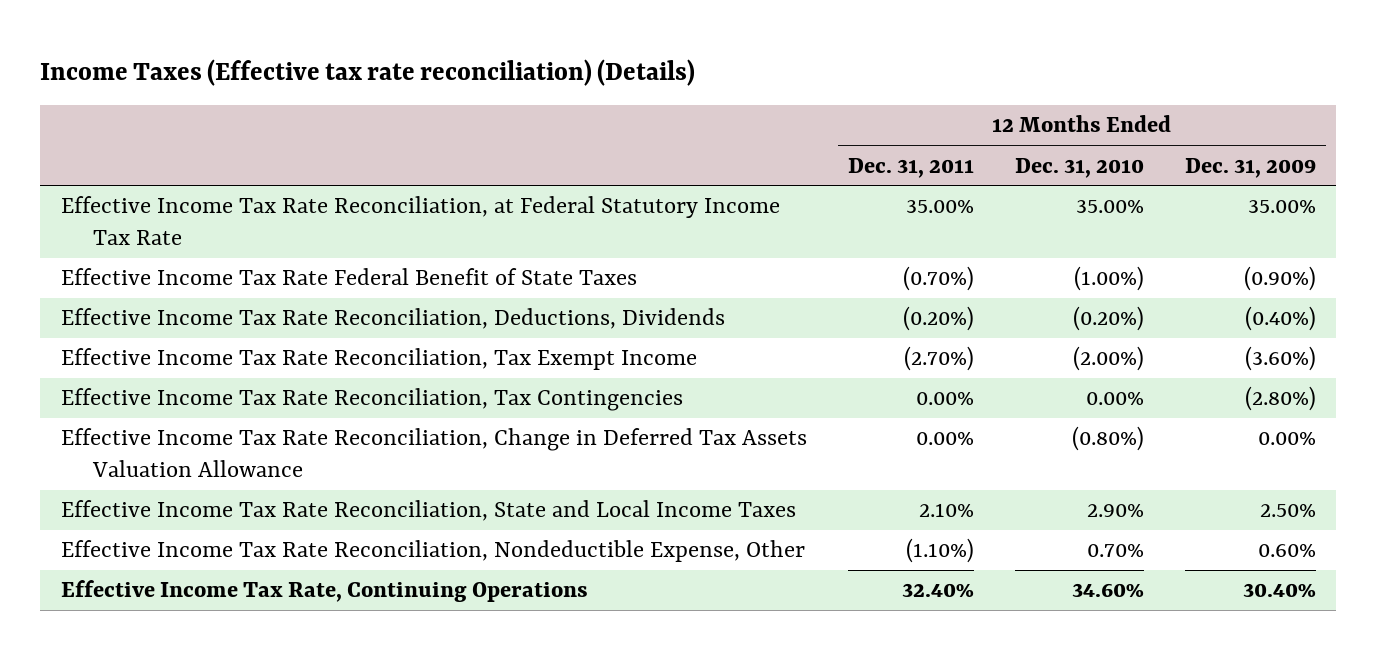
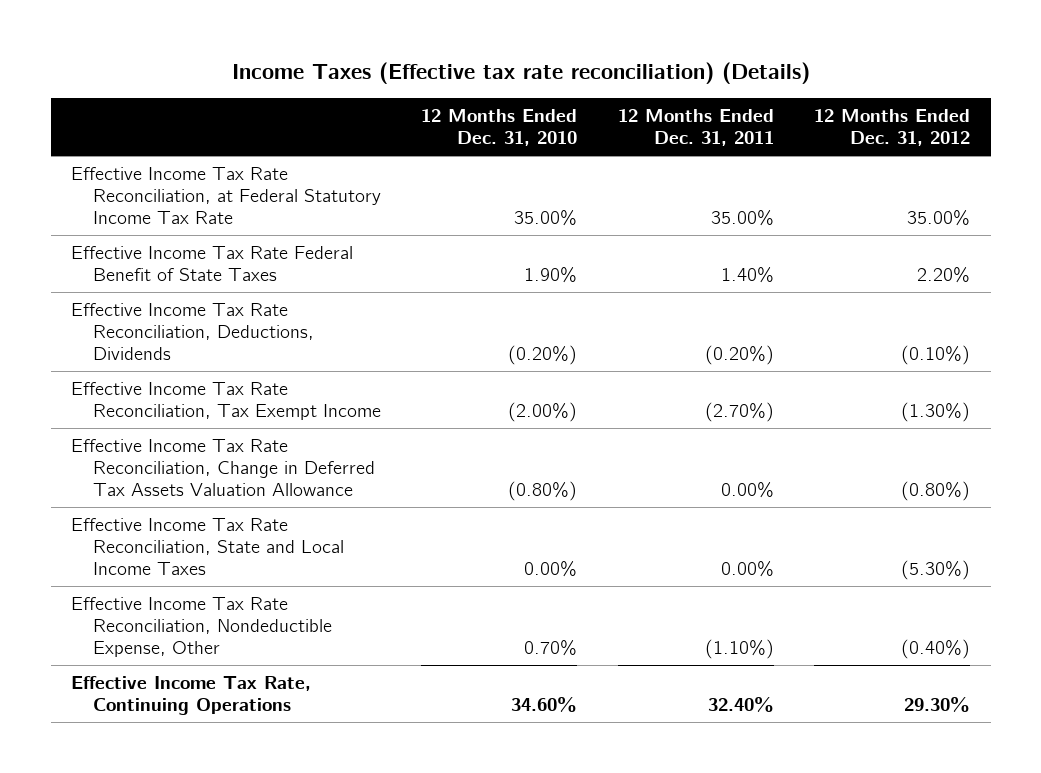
- | 12 Months Ended Dec. 31, 2011 | 12 Months Ended Dec. 31, 2010 | 12 Months Ended Dec. 31, 2009
+ | 12 Months Ended Dec. 31, 2010 | 12 Months Ended Dec. 31, 2011 | 12 Months Ended Dec. 31, 2012
- Effective Income Tax Rate Federal Benefit of State Taxes | (0.70%) | (1.00%) | (0.90%)
+ Effective Income Tax Rate Federal Benefit of State Taxes | 1.90% | 1.40% | 2.20%
- Effective Income Tax Rate Reconciliation, Tax Contingencies | 0.00% | 0.00% | (2.80%)
- Effective Income Tax Rate Reconciliation, State and Local Income Taxes | 2.10% | 2.90% | 2.50%
+ Effective Income Tax Rate Reconciliation, State and Local Income Taxes | 0.00% | 0.00% | (5.30%)

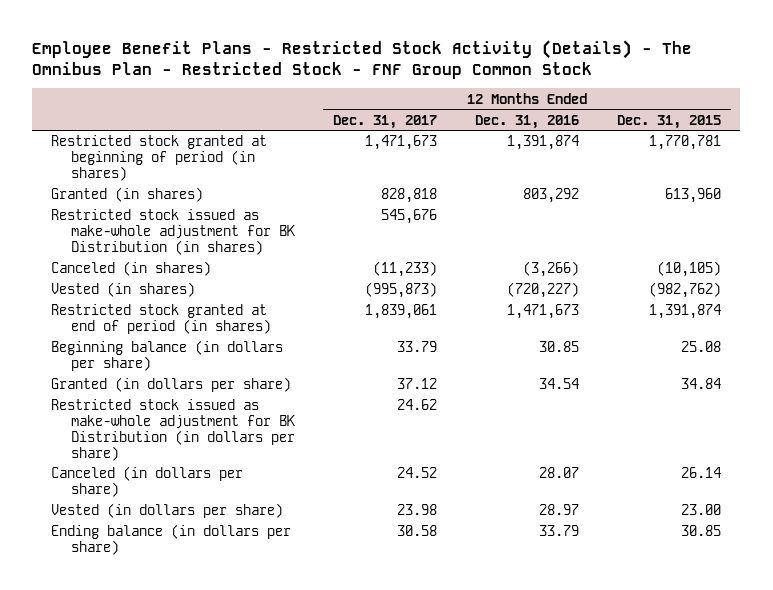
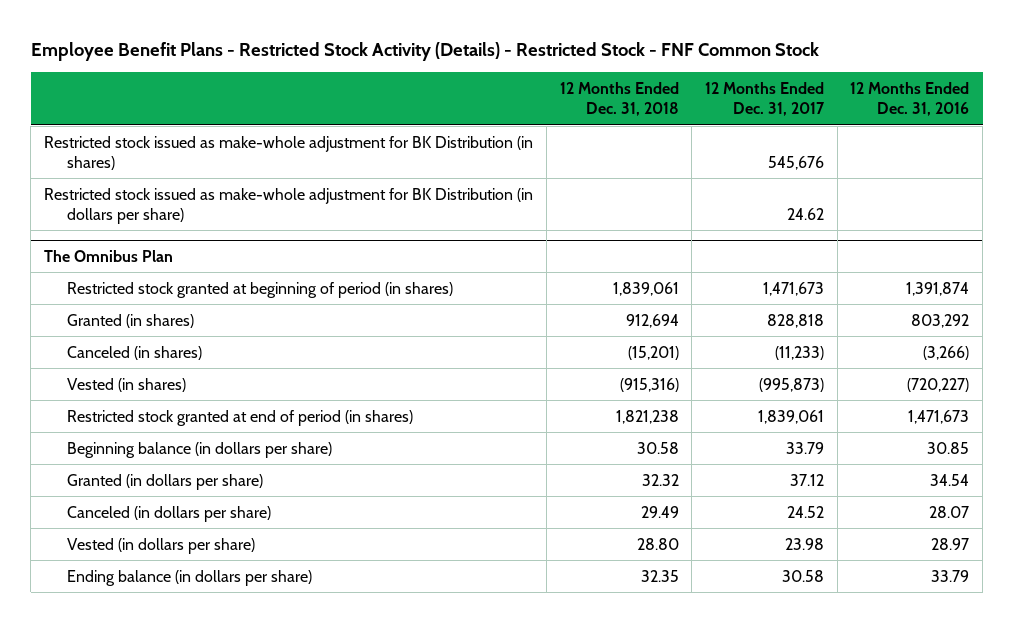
- Employee Benefit Plans - Restricted Stock Activity (Details) - The Omnibus Plan - Restricted Stock - FNF Group Common Stock
+ Employee Benefit Plans - Restricted Stock Activity (Details) - Restricted Stock - FNF Common Stock
- | 12 Months Ended Dec. 31, 2017 | 12 Months Ended Dec. 31, 2016 | 12 Months Ended Dec. 31, 2015
+ | 12 Months Ended Dec. 31, 2018 | 12 Months Ended Dec. 31, 2017 | 12 Months Ended Dec. 31, 2016
moved up: Restricted stock issued as make-whole adjustment for BK Distribution (in shares) | | 545,676 |
moved up: Restricted stock issued as make-whole adjustment for BK Distribution (in dollars per share) | | 24.62 |
+ The Omnibus Plan

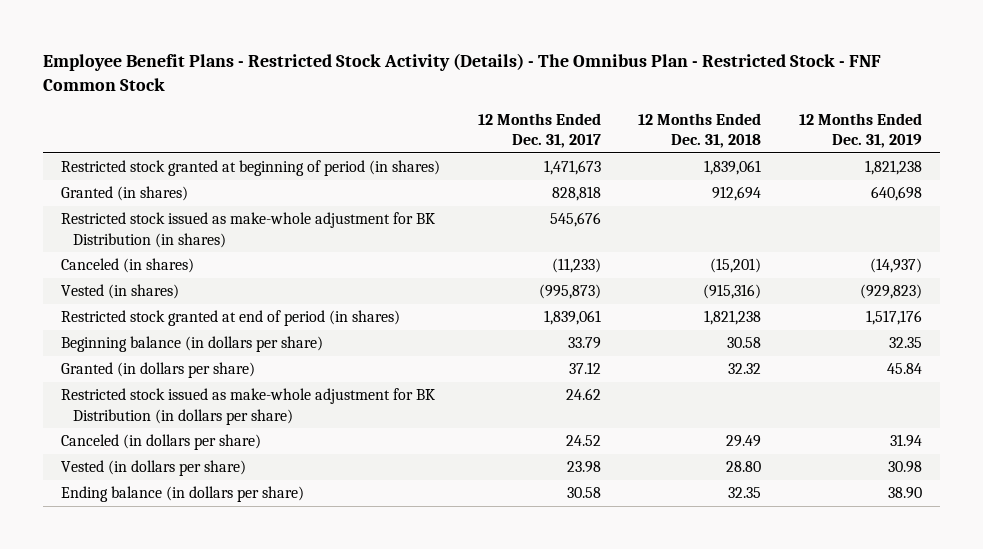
- Employee Benefit Plans - Restricted Stock Activity (Details) - Restricted Stock - FNF Common Stock
+ Employee Benefit Plans - Restricted Stock Activity (Details) - The Omnibus Plan - Restricted Stock - FNF Common Stock
- | 12 Months Ended Dec. 31, 2018 | 12 Months Ended Dec. 31, 2017 | 12 Months Ended Dec. 31, 2016
+ | 12 Months Ended Dec. 31, 2017 | 12 Months Ended Dec. 31, 2018 | 12 Months Ended Dec. 31, 2019
- The Omnibus Plan
moved down: Restricted stock issued as make-whole adjustment for BK Distribution (in shares) | 545,676 | |
moved down: Restricted stock issued as make-whole adjustment for BK Distribution (in dollars per share) | 24.62 | |

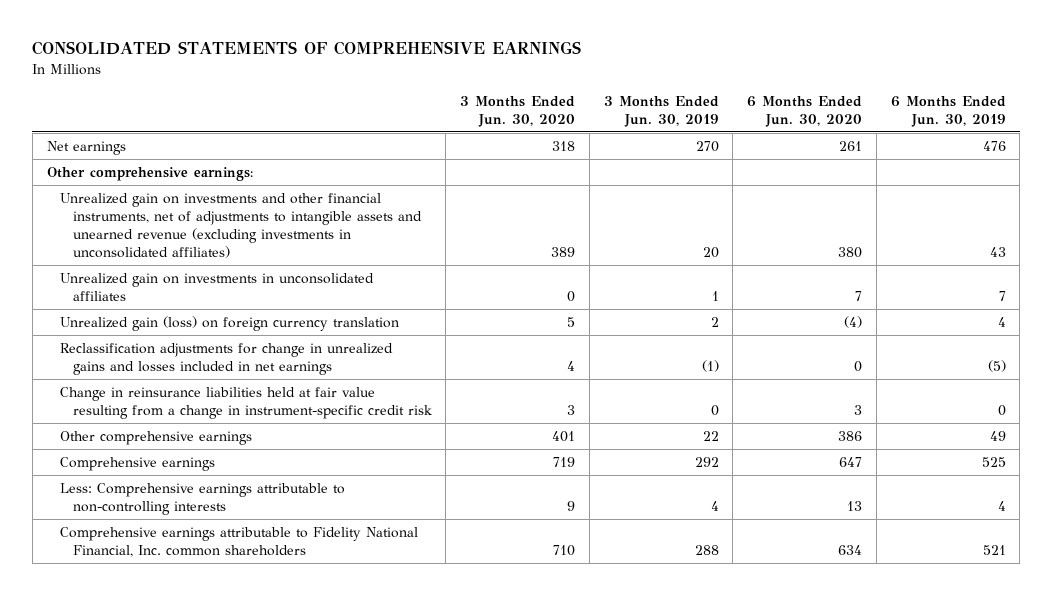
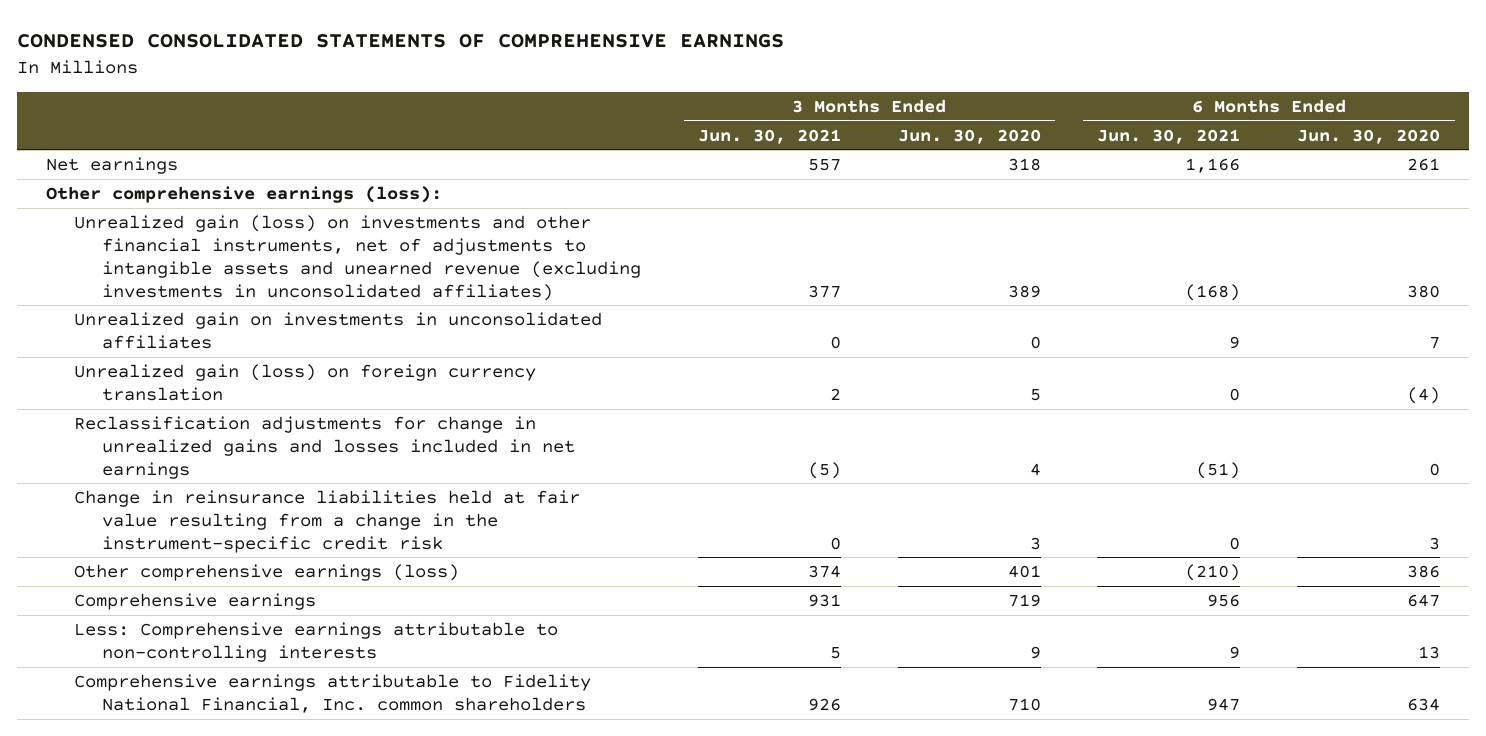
- CONSOLIDATED STATEMENTS OF COMPREHENSIVE EARNINGS
+ CONDENSED CONSOLIDATED STATEMENTS OF COMPREHENSIVE EARNINGS
- | 3 Months Ended Jun. 30, 2020 | 3 Months Ended Jun. 30, 2019 | 6 Months Ended Jun. 30, 2020 | 6 Months Ended Jun. 30, 2019
+ | 3 Months Ended Jun. 30, 2021 | 3 Months Ended Jun. 30, 2020 | 6 Months Ended Jun. 30, 2021 | 6 Months Ended Jun. 30, 2020
- Other comprehensive earnings:
- Unrealized gain on investments and other financial instruments, net of adjustments to intangible assets and unearned revenue (excluding investments in unconsolidated affiliates) | 389 | 20 | 380 | 43
+ Other comprehensive earnings (loss):
+ Unrealized gain (loss) on investments and other financial instruments, net of adjustments to intangible assets and unearned revenue (excluding investments in unconsolidated affiliates) | 377 | 389 | (168) | 380
- Change in reinsurance liabilities held at fair value resulting from a change in instrument-specific credit risk | 3 | 0 | 3 | 0
- Other comprehensive earnings | 401 | 22 | 386 | 49
+ Change in reinsurance liabilities held at fair value resulting from a change in the instrument-specific credit risk | 0 | 3 | 0 | 3
+ Other comprehensive earnings (loss) | 374 | 401 | (210) | 386

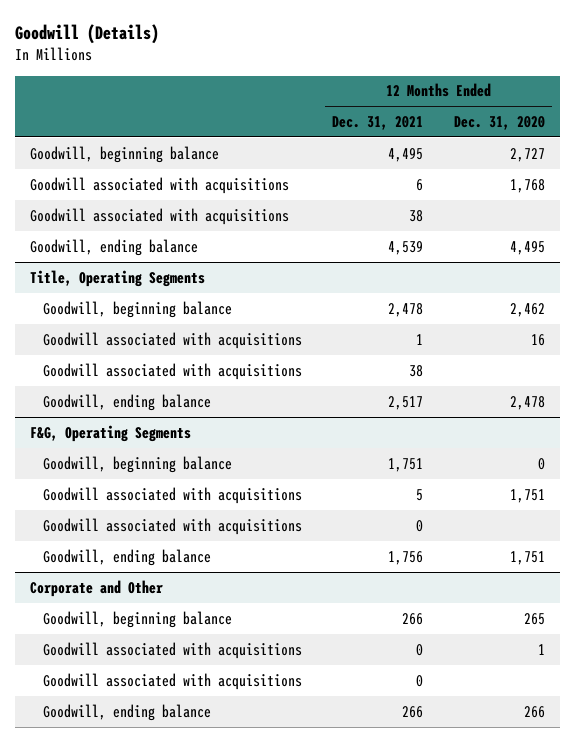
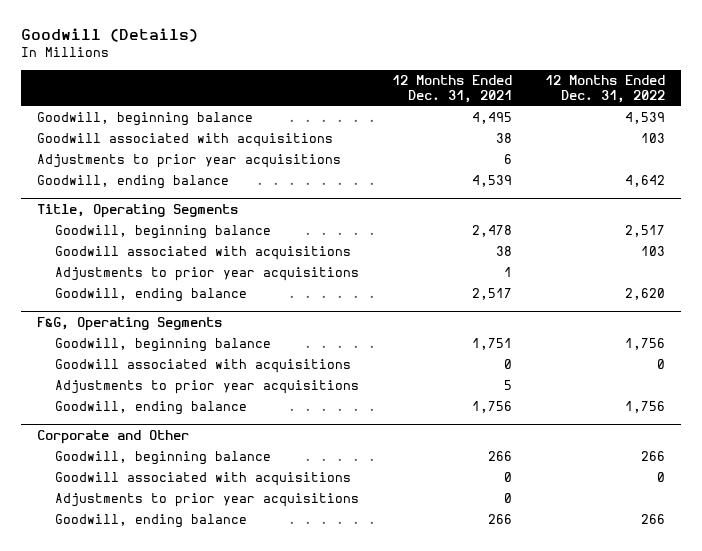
- | 12 Months Ended Dec. 31, 2021 | 12 Months Ended Dec. 31, 2020
+ | 12 Months Ended Dec. 31, 2021 | 12 Months Ended Dec. 31, 2022
- Goodwill associated with acquisitions | 6 | 1,768
+ Adjustments to prior year acquisitions | 6 |
@ Title, Operating Segments
- Goodwill associated with acquisitions | 1 | 16
+ Adjustments to prior year acquisitions | 1 |
@ F&G, Operating Segments
- Goodwill associated with acquisitions | 5 | 1,751
+ Adjustments to prior year acquisitions | 5 |
@ Corporate and Other
- Goodwill associated with acquisitions | 0 |
+ Adjustments to prior year acquisitions | 0 |

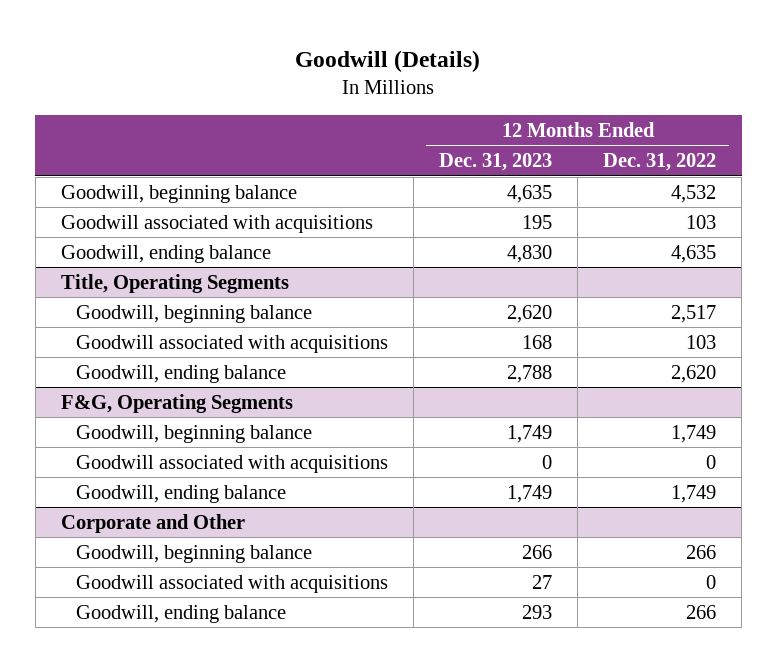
- | 12 Months Ended Dec. 31, 2021 | 12 Months Ended Dec. 31, 2022
+ | 12 Months Ended Dec. 31, 2023 | 12 Months Ended Dec. 31, 2022
- Goodwill, beginning balance | 4,495 | 4,539
+ Goodwill, beginning balance | 4,635 | 4,532
- Adjustments to prior year acquisitions | 6 |
- Goodwill, ending balance | 4,539 | 4,642
+ Goodwill, ending balance | 4,830 | 4,635
@ Title, Operating Segments
- Adjustments to prior year acquisitions | 1 |
@ F&G, Operating Segments
- Goodwill, beginning balance | 1,751 | 1,756
+ Goodwill, beginning balance | 1,749 | 1,749
- Adjustments to prior year acquisitions | 5 |
- Goodwill, ending balance | 1,756 | 1,756
+ Goodwill, ending balance | 1,749 | 1,749
@ Corporate and Other
- Adjustments to prior year acquisitions | 0 |

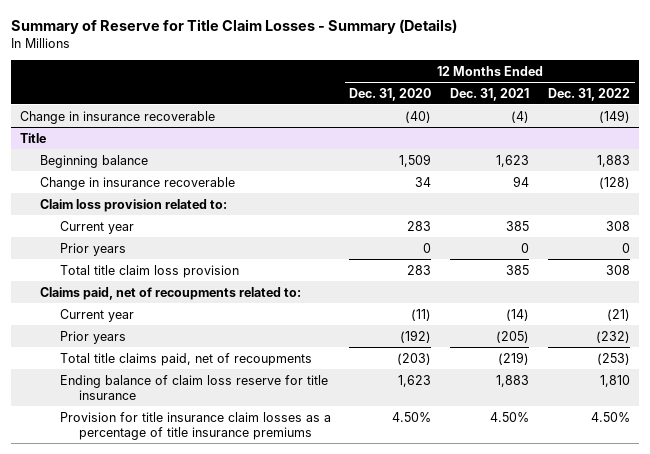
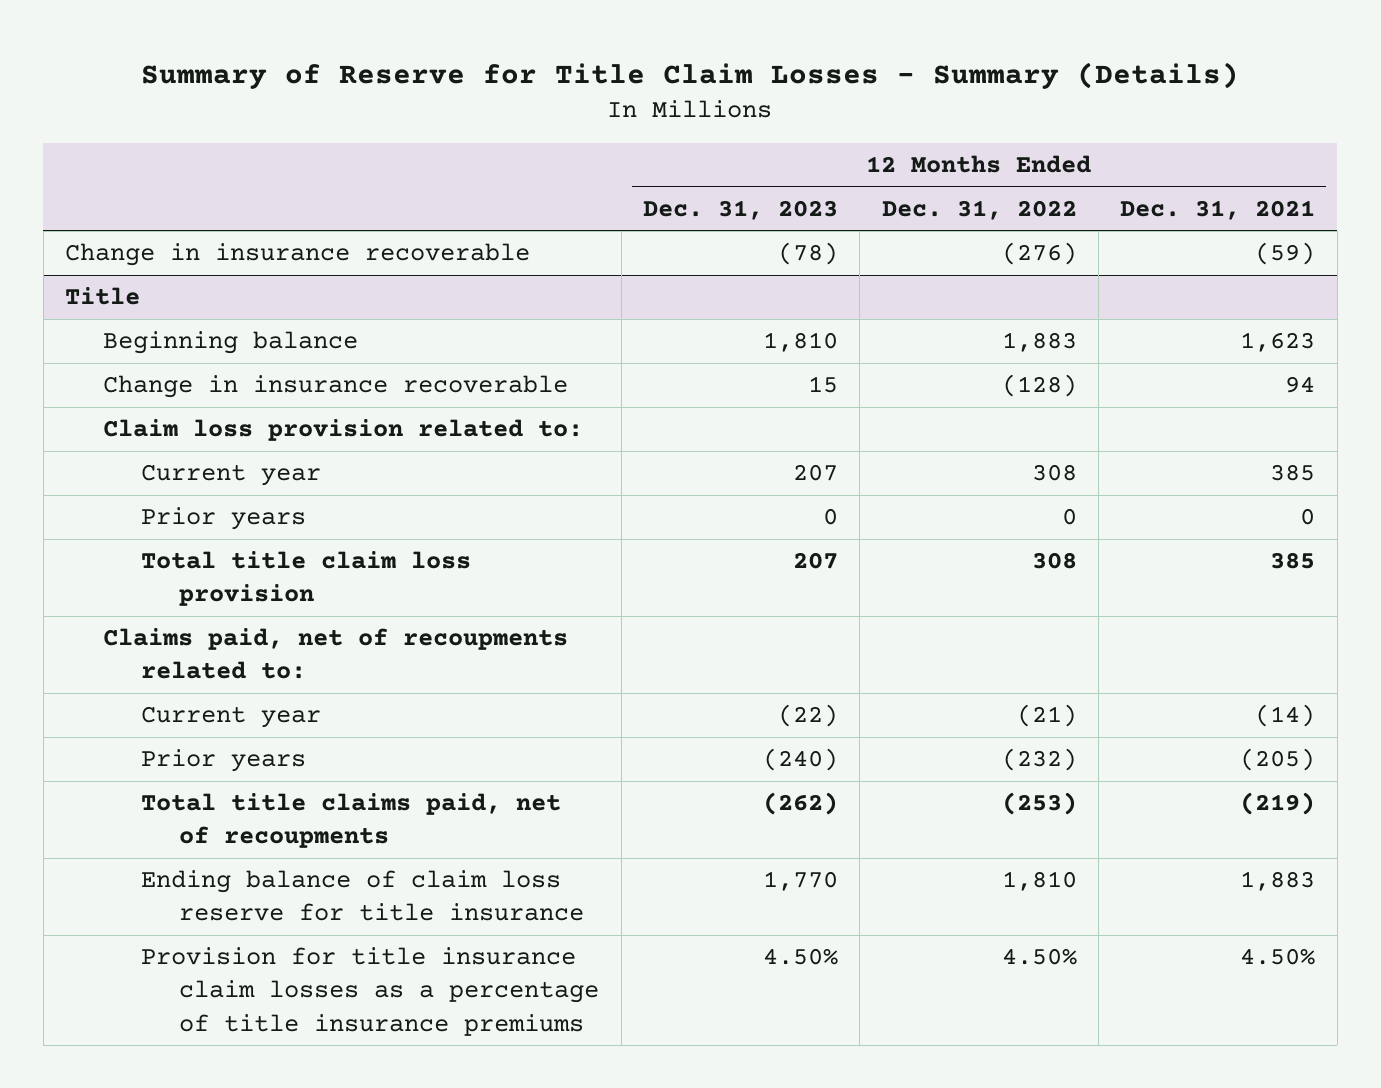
- | 12 Months Ended Dec. 31, 2020 | 12 Months Ended Dec. 31, 2021 | 12 Months Ended Dec. 31, 2022
+ | 12 Months Ended Dec. 31, 2023 | 12 Months Ended Dec. 31, 2022 | 12 Months Ended Dec. 31, 2021
- Change in insurance recoverable | (40) | (4) | (149)
+ Change in insurance recoverable | (78) | (276) | (59)

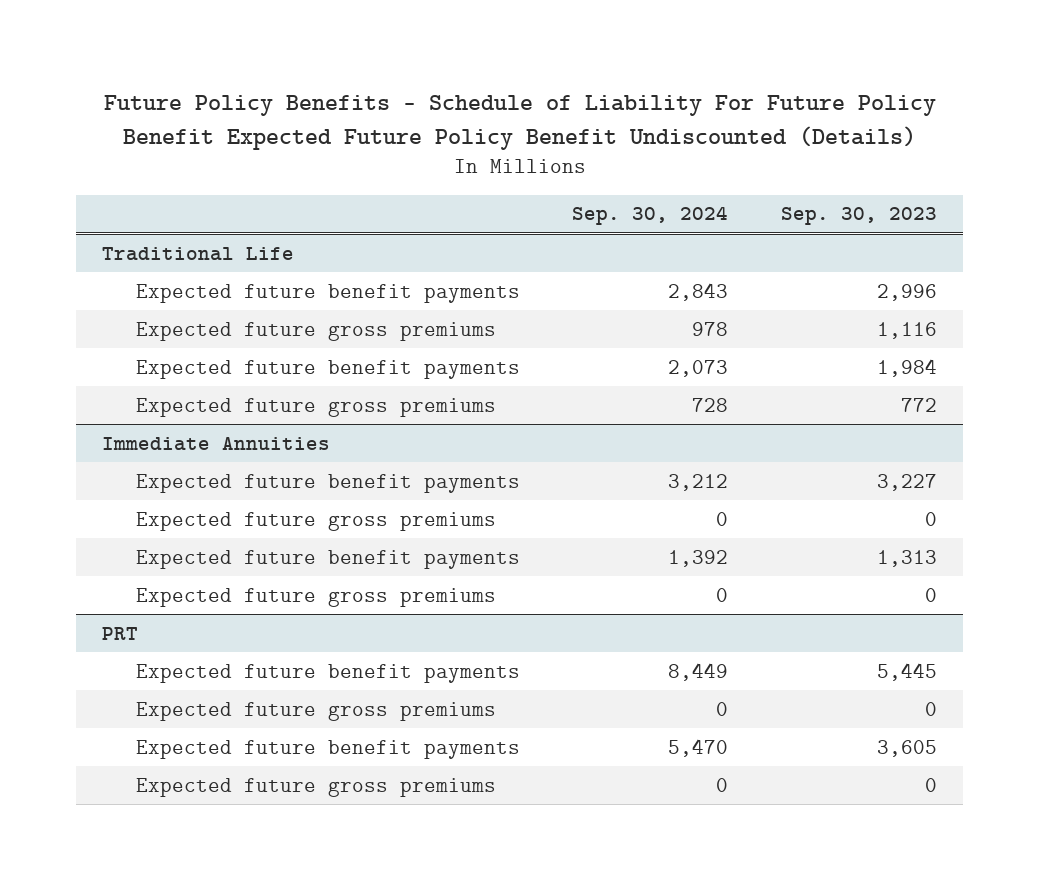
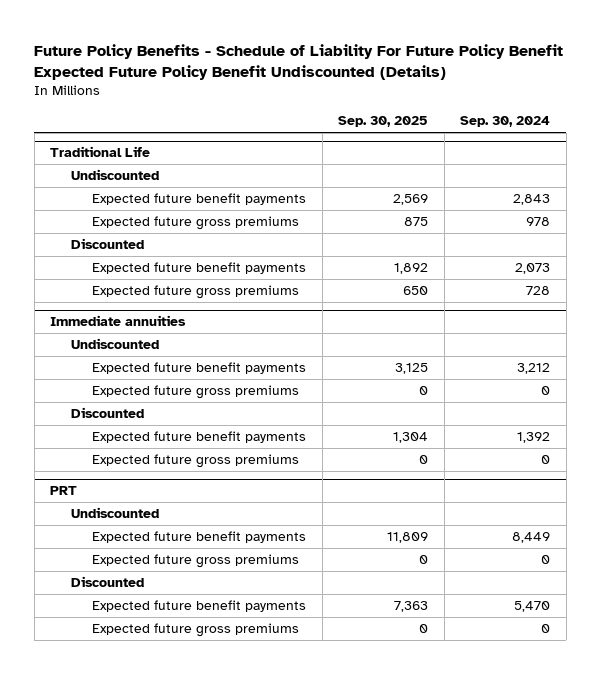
- | Sep. 30, 2024 | Sep. 30, 2023
+ | Sep. 30, 2025 | Sep. 30, 2024
@ Traditional Life
+ Undiscounted
+ Discounted
- Immediate Annuities
+ Immediate annuities
+ Undiscounted
+ Discounted
@ PRT
+ Undiscounted
+ Discounted

